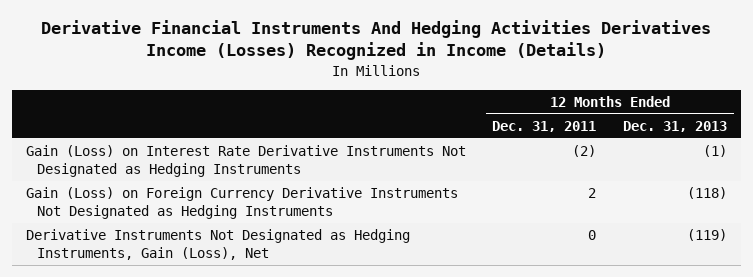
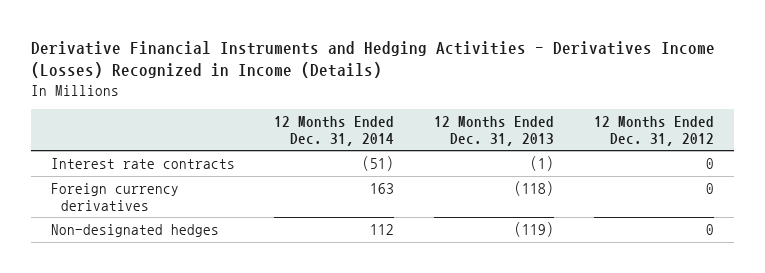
- Derivative Financial Instruments And Hedging Activities Derivatives Income (Losses) Recognized in Income (Details)
+ Derivative Financial Instruments and Hedging Activities - Derivatives Income (Losses) Recognized in Income (Details)
- | 12 Months Ended Dec. 31, 2011 | 12 Months Ended Dec. 31, 2013
+ | 12 Months Ended Dec. 31, 2014 | 12 Months Ended Dec. 31, 2013 | 12 Months Ended Dec. 31, 2012
- Gain (Loss) on Interest Rate Derivative Instruments Not Designated as Hedging Instruments | (2) | (1)
- Gain (Loss) on Foreign Currency Derivative Instruments Not Designated as Hedging Instruments | 2 | (118)
- Derivative Instruments Not Designated as Hedging Instruments, Gain (Loss), Net | 0 | (119)
+ Interest rate contracts | (51) | (1) | 0
+ Foreign currency derivatives | 163 | (118) | 0
+ Non-designated hedges | 112 | (119) | 0

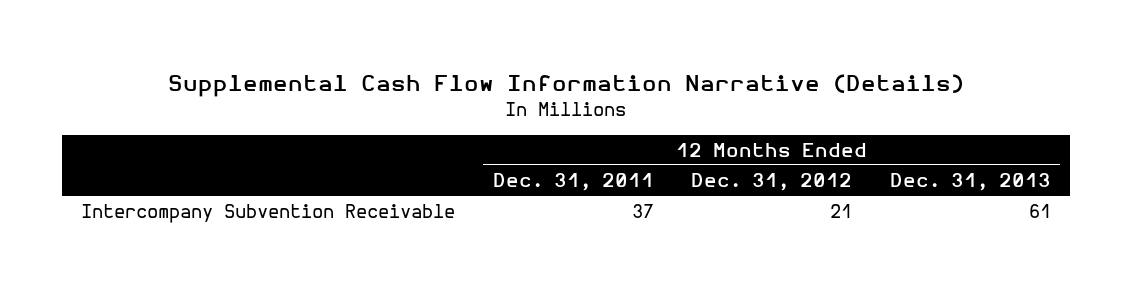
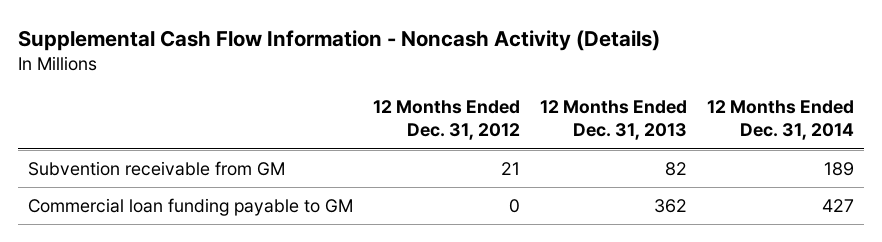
- Supplemental Cash Flow Information Narrative (Details)
+ Supplemental Cash Flow Information - Noncash Activity (Details)
- | 12 Months Ended Dec. 31, 2011 | 12 Months Ended Dec. 31, 2012 | 12 Months Ended Dec. 31, 2013
+ | 12 Months Ended Dec. 31, 2012 | 12 Months Ended Dec. 31, 2013 | 12 Months Ended Dec. 31, 2014
- Intercompany Subvention Receivable | 37 | 21 | 61
+ Subvention receivable from GM | 21 | 82 | 189
+ Commercial loan funding payable to GM | 0 | 362 | 427

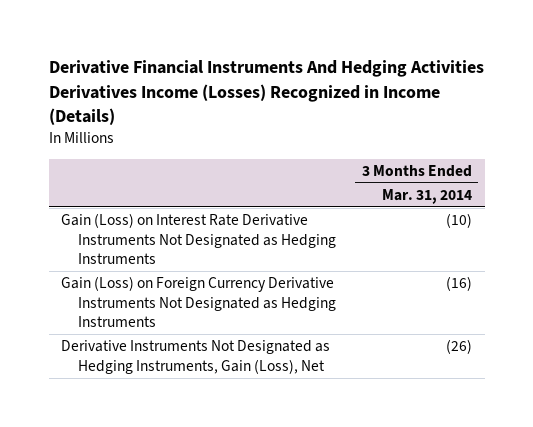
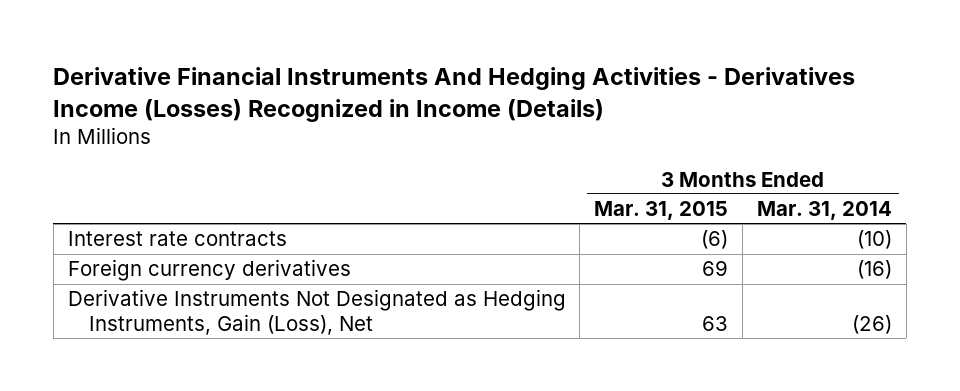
- Derivative Financial Instruments And Hedging Activities Derivatives Income (Losses) Recognized in Income (Details)
+ Derivative Financial Instruments And Hedging Activities - Derivatives Income (Losses) Recognized in Income (Details)
- | 3 Months Ended Mar. 31, 2014
+ | 3 Months Ended Mar. 31, 2015 | 3 Months Ended Mar. 31, 2014
- Gain (Loss) on Interest Rate Derivative Instruments Not Designated as Hedging Instruments | (10)
- Gain (Loss) on Foreign Currency Derivative Instruments Not Designated as Hedging Instruments | (16)
+ Interest rate contracts | (6) | (10)
+ Foreign currency derivatives | 69 | (16)

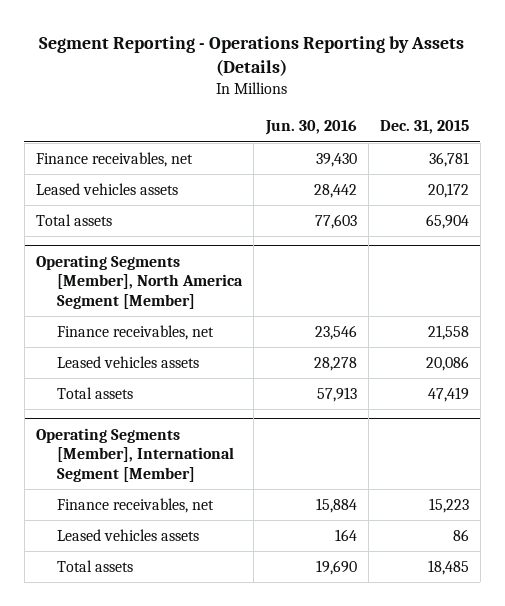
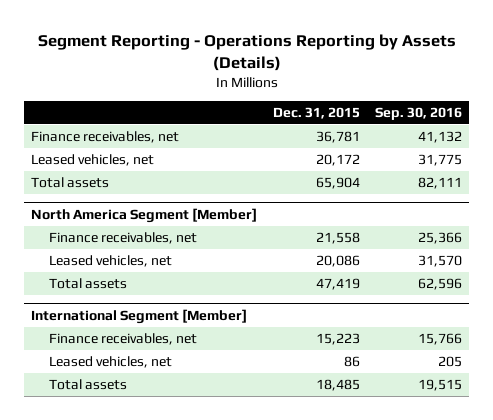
- | Jun. 30, 2016 | Dec. 31, 2015
+ | Dec. 31, 2015 | Sep. 30, 2016
- Leased vehicles assets | 28,442 | 20,172
+ Leased vehicles, net | 20,172 | 31,775
- Operating Segments [Member], North America Segment [Member]
+ North America Segment [Member]
- Leased vehicles assets | 28,278 | 20,086
+ Leased vehicles, net | 20,086 | 31,570
- Operating Segments [Member], International Segment [Member]
+ International Segment [Member]
- Leased vehicles assets | 164 | 86
+ Leased vehicles, net | 86 | 205

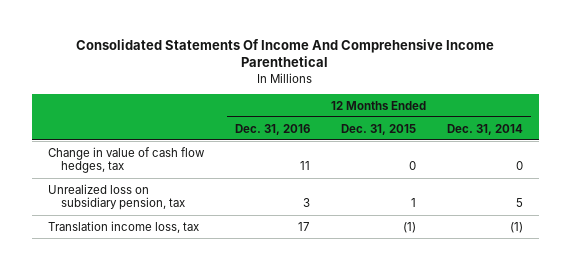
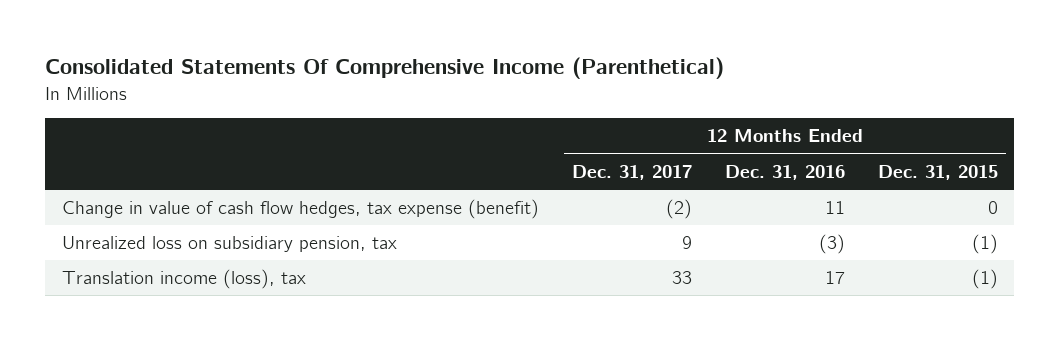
- Consolidated Statements Of Income And Comprehensive Income Parenthetical
+ Consolidated Statements Of Comprehensive Income (Parenthetical)
- | 12 Months Ended Dec. 31, 2016 | 12 Months Ended Dec. 31, 2015 | 12 Months Ended Dec. 31, 2014
+ | 12 Months Ended Dec. 31, 2017 | 12 Months Ended Dec. 31, 2016 | 12 Months Ended Dec. 31, 2015
- Change in value of cash flow hedges, tax | 11 | 0 | 0
- Unrealized loss on subsidiary pension, tax | 3 | 1 | 5
- Translation income loss, tax | 17 | (1) | (1)
+ Change in value of cash flow hedges, tax expense (benefit) | (2) | 11 | 0
+ Unrealized loss on subsidiary pension, tax | 9 | (3) | (1)
+ Translation income (loss), tax | 33 | 17 | (1)

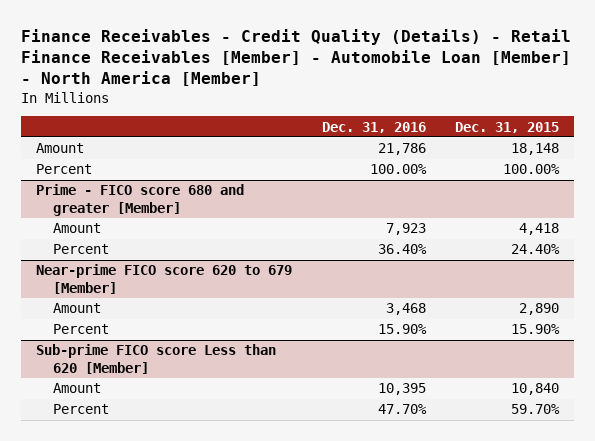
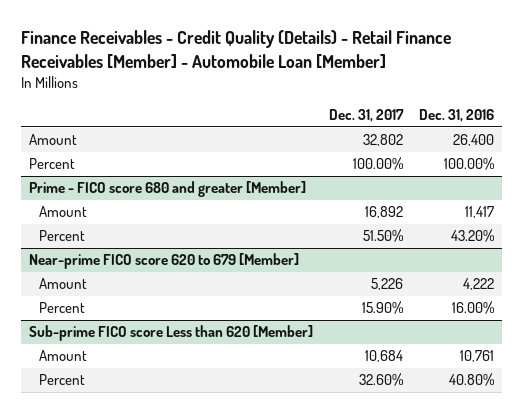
- Finance Receivables - Credit Quality (Details) - Retail Finance Receivables [Member] - Automobile Loan [Member] - North America [Member]
+ Finance Receivables - Credit Quality (Details) - Retail Finance Receivables [Member] - Automobile Loan [Member]
- | Dec. 31, 2016 | Dec. 31, 2015
+ | Dec. 31, 2017 | Dec. 31, 2016
- Amount | 21,786 | 18,148
+ Amount | 32,802 | 26,400
@ Prime - FICO score 680 and greater [Member]
- Amount | 7,923 | 4,418
- Percent | 36.40% | 24.40%
+ Amount | 16,892 | 11,417
+ Percent | 51.50% | 43.20%
@ Near-prime FICO score 620 to 679 [Member]
- Amount | 3,468 | 2,890
- Percent | 15.90% | 15.90%
+ Amount | 5,226 | 4,222
+ Percent | 15.90% | 16.00%
@ Sub-prime FICO score Less than 620 [Member]
- Amount | 10,395 | 10,840
- Percent | 47.70% | 59.70%
+ Amount | 10,684 | 10,761
+ Percent | 32.60% | 40.80%

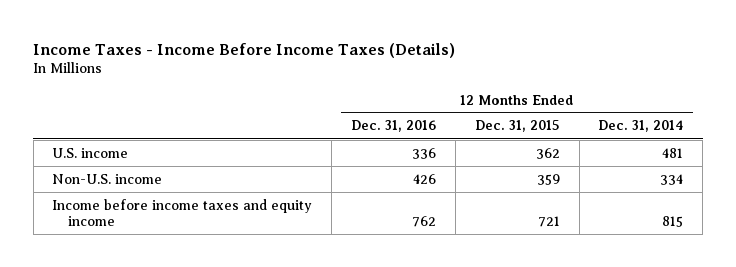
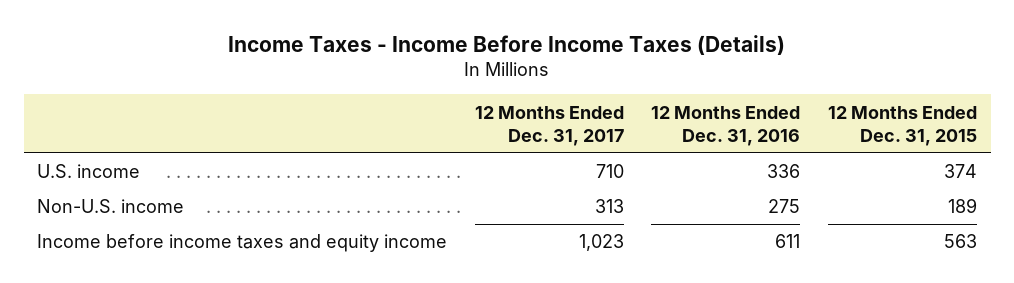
- | 12 Months Ended Dec. 31, 2016 | 12 Months Ended Dec. 31, 2015 | 12 Months Ended Dec. 31, 2014
+ | 12 Months Ended Dec. 31, 2017 | 12 Months Ended Dec. 31, 2016 | 12 Months Ended Dec. 31, 2015
- U.S. income | 336 | 362 | 481
- Non-U.S. income | 426 | 359 | 334
- Income before income taxes and equity income | 762 | 721 | 815
+ U.S. income | 710 | 336 | 374
+ Non-U.S. income | 313 | 275 | 189
+ Income before income taxes and equity income | 1,023 | 611 | 563

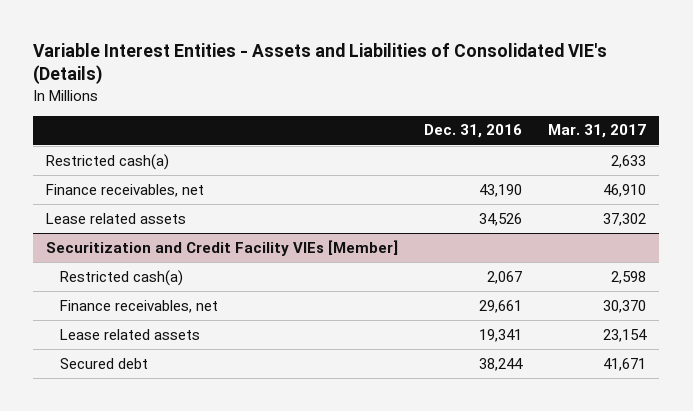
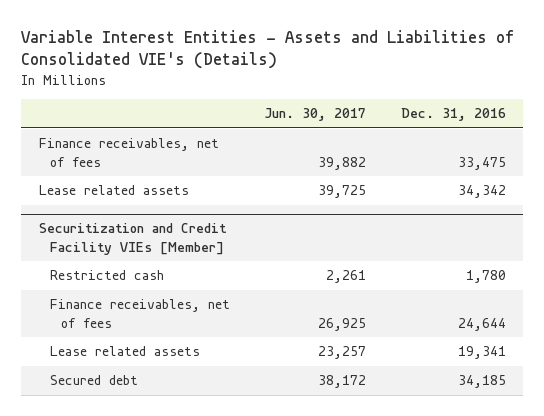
- | Dec. 31, 2016 | Mar. 31, 2017
+ | Jun. 30, 2017 | Dec. 31, 2016
- Restricted cash(a) | | 2,633
- Finance receivables, net | 43,190 | 46,910
- Lease related assets | 34,526 | 37,302
+ Finance receivables, net of fees | 39,882 | 33,475
+ Lease related assets | 39,725 | 34,342
@ Securitization and Credit Facility VIEs [Member]
- Restricted cash(a) | 2,067 | 2,598
- Finance receivables, net | 29,661 | 30,370
+ Restricted cash | 2,261 | 1,780
+ Finance receivables, net of fees | 26,925 | 24,644
- Secured debt | 38,244 | 41,671
+ Secured debt | 38,172 | 34,185

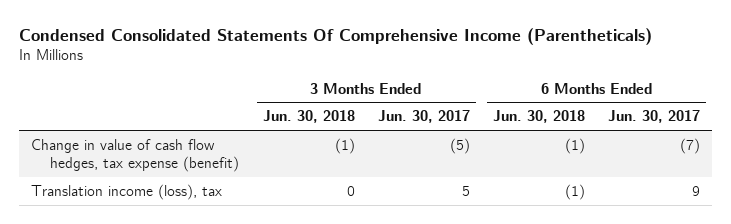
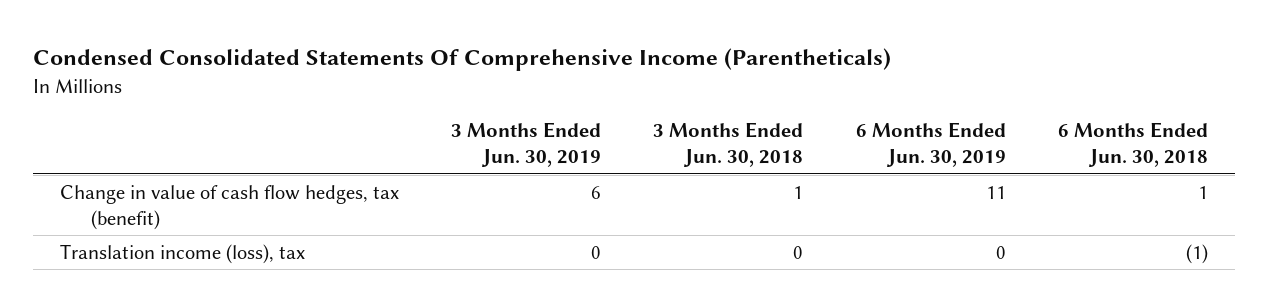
- | 3 Months Ended Jun. 30, 2018 | 3 Months Ended Jun. 30, 2017 | 6 Months Ended Jun. 30, 2018 | 6 Months Ended Jun. 30, 2017
+ | 3 Months Ended Jun. 30, 2019 | 3 Months Ended Jun. 30, 2018 | 6 Months Ended Jun. 30, 2019 | 6 Months Ended Jun. 30, 2018
- Change in value of cash flow hedges, tax expense (benefit) | (1) | (5) | (1) | (7)
+ Change in value of cash flow hedges, tax (benefit) | 6 | 1 | 11 | 1

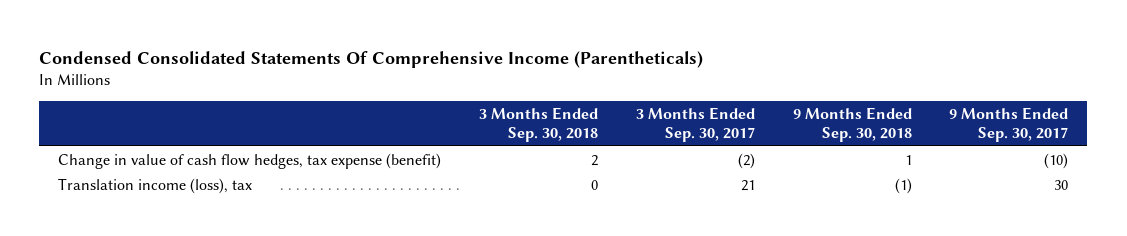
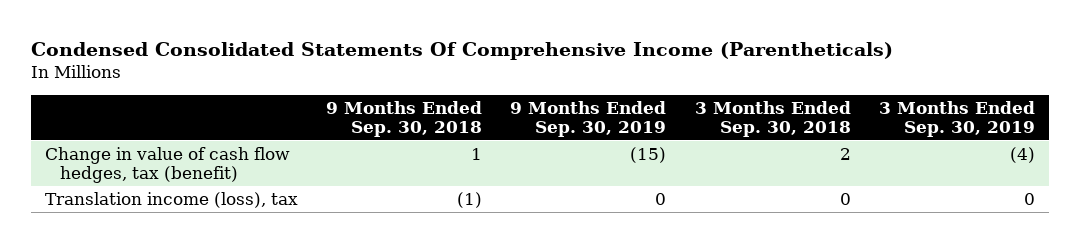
- | 3 Months Ended Sep. 30, 2018 | 3 Months Ended Sep. 30, 2017 | 9 Months Ended Sep. 30, 2018 | 9 Months Ended Sep. 30, 2017
+ | 9 Months Ended Sep. 30, 2018 | 9 Months Ended Sep. 30, 2019 | 3 Months Ended Sep. 30, 2018 | 3 Months Ended Sep. 30, 2019
- Change in value of cash flow hedges, tax expense (benefit) | 2 | (2) | 1 | (10)
+ Change in value of cash flow hedges, tax (benefit) | 1 | (15) | 2 | (4)

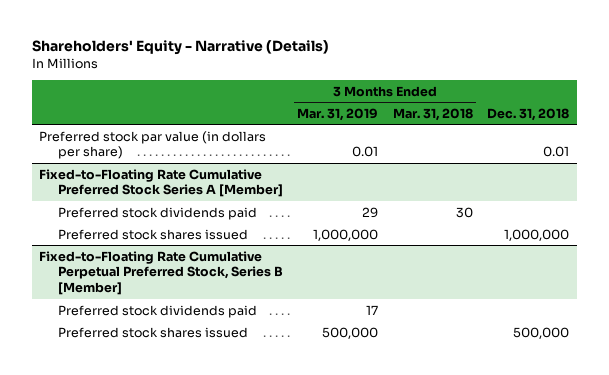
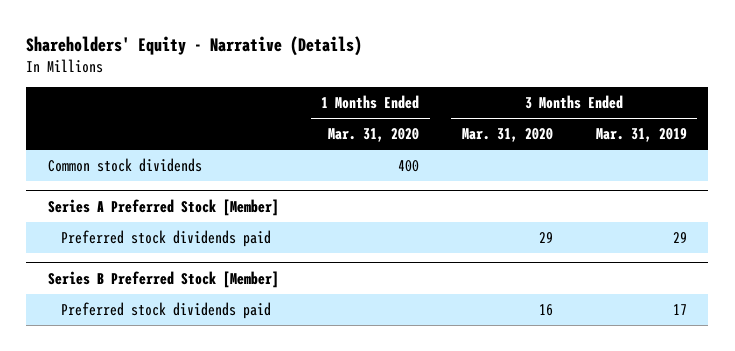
- | 3 Months Ended Mar. 31, 2019 | 3 Months Ended Mar. 31, 2018 | Dec. 31, 2018
+ | 1 Months Ended Mar. 31, 2020 | 3 Months Ended Mar. 31, 2020 | 3 Months Ended Mar. 31, 2019
- Preferred stock par value (in dollars per share) | 0.01 | | 0.01
- Fixed-to-Floating Rate Cumulative Preferred Stock Series A [Member]
+ Common stock dividends | 400 | |
+ Series A Preferred Stock [Member]
- Preferred stock shares issued | 1,000,000 | | 1,000,000
- Fixed-to-Floating Rate Cumulative Perpetual Preferred Stock, Series B [Member]
+ Series B Preferred Stock [Member]
- Preferred stock shares issued | 500,000 | | 500,000

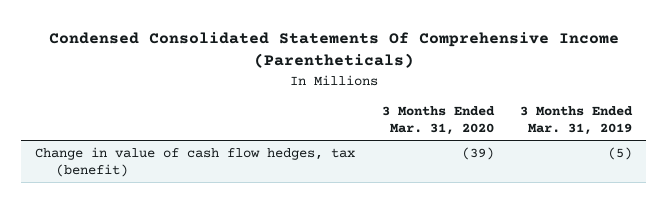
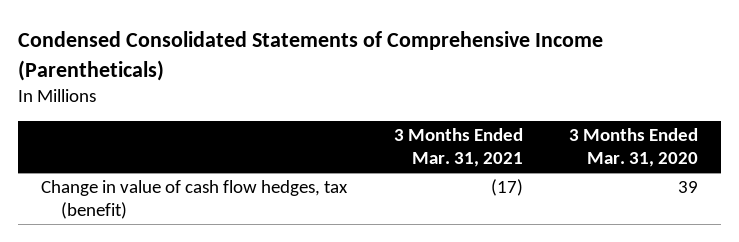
- Condensed Consolidated Statements Of Comprehensive Income (Parentheticals)
+ Condensed Consolidated Statements of Comprehensive Income (Parentheticals)
- | 3 Months Ended Mar. 31, 2020 | 3 Months Ended Mar. 31, 2019
+ | 3 Months Ended Mar. 31, 2021 | 3 Months Ended Mar. 31, 2020
- Change in value of cash flow hedges, tax (benefit) | (39) | (5)
+ Change in value of cash flow hedges, tax (benefit) | (17) | 39

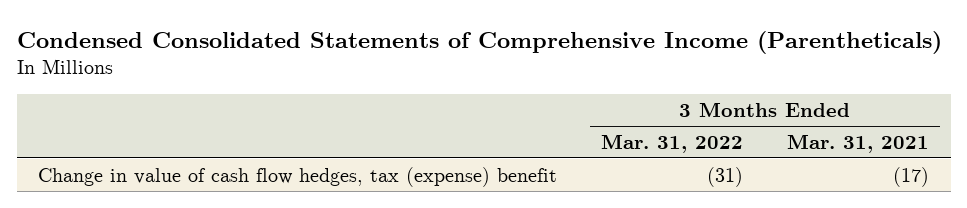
- | 3 Months Ended Mar. 31, 2021 | 3 Months Ended Mar. 31, 2020
+ | 3 Months Ended Mar. 31, 2022 | 3 Months Ended Mar. 31, 2021
- Change in value of cash flow hedges, tax (benefit) | (17) | 39
+ Change in value of cash flow hedges, tax (expense) benefit | (31) | (17)

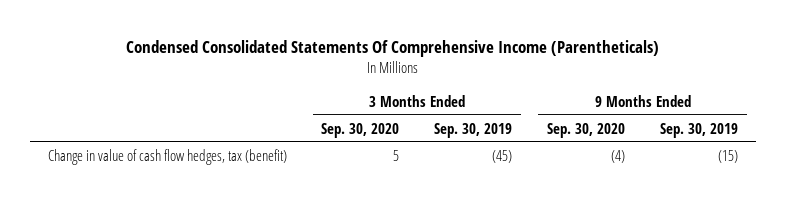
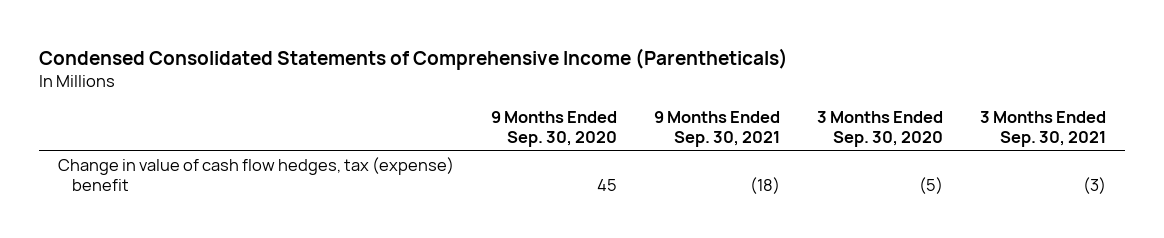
- Condensed Consolidated Statements Of Comprehensive Income (Parentheticals)
+ Condensed Consolidated Statements of Comprehensive Income (Parentheticals)
- | 3 Months Ended Sep. 30, 2020 | 3 Months Ended Sep. 30, 2019 | 9 Months Ended Sep. 30, 2020 | 9 Months Ended Sep. 30, 2019
+ | 9 Months Ended Sep. 30, 2020 | 9 Months Ended Sep. 30, 2021 | 3 Months Ended Sep. 30, 2020 | 3 Months Ended Sep. 30, 2021
- Change in value of cash flow hedges, tax (benefit) | 5 | (45) | (4) | (15)
+ Change in value of cash flow hedges, tax (expense) benefit | 45 | (18) | (5) | (3)

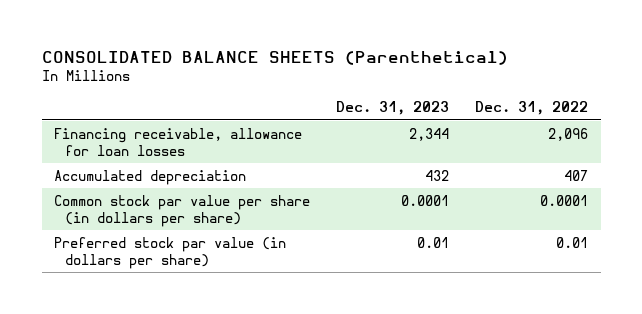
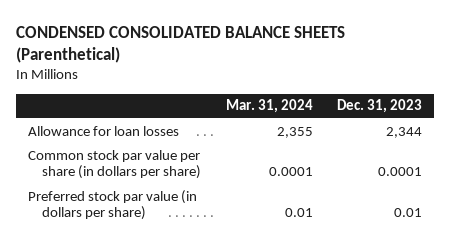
- CONSOLIDATED BALANCE SHEETS (Parenthetical)
+ CONDENSED CONSOLIDATED BALANCE SHEETS (Parenthetical)
- | Dec. 31, 2023 | Dec. 31, 2022
+ | Mar. 31, 2024 | Dec. 31, 2023
- Financing receivable, allowance for loan losses | 2,344 | 2,096
- Accumulated depreciation | 432 | 407
+ Allowance for loan losses | 2,355 | 2,344

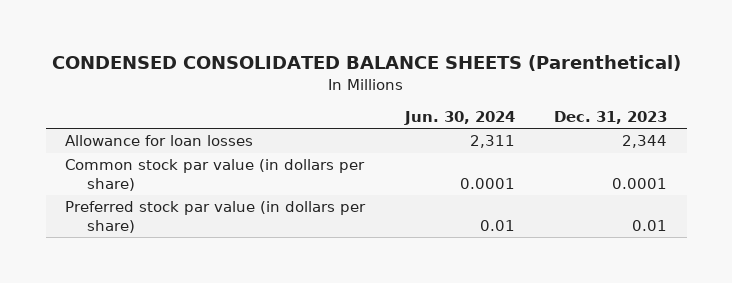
- | Mar. 31, 2024 | Dec. 31, 2023
+ | Jun. 30, 2024 | Dec. 31, 2023
- Common stock par value per share (in dollars per share) | 0.0001 | 0.0001
+ Common stock par value (in dollars per share) | 0.0001 | 0.0001

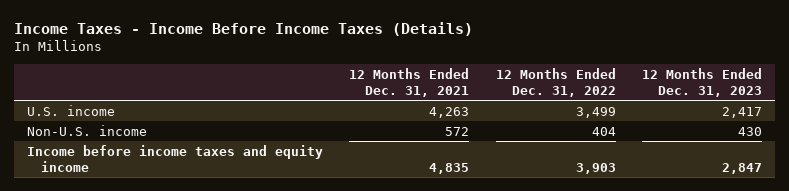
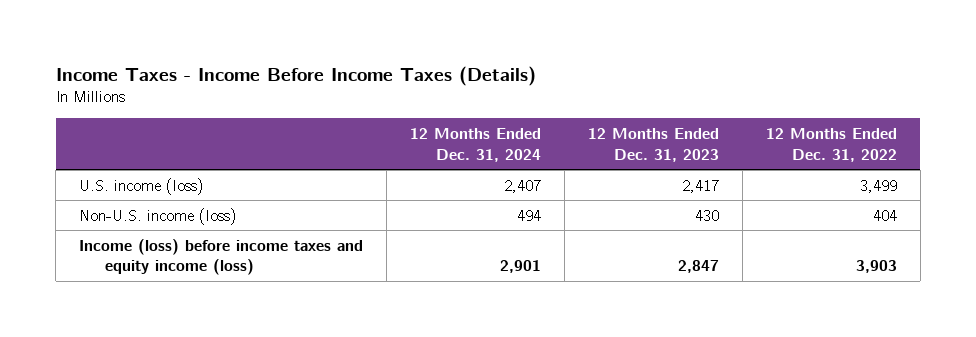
- | 12 Months Ended Dec. 31, 2021 | 12 Months Ended Dec. 31, 2022 | 12 Months Ended Dec. 31, 2023
+ | 12 Months Ended Dec. 31, 2024 | 12 Months Ended Dec. 31, 2023 | 12 Months Ended Dec. 31, 2022
- U.S. income | 4,263 | 3,499 | 2,417
- Non-U.S. income | 572 | 404 | 430
- Income before income taxes and equity income | 4,835 | 3,903 | 2,847
+ U.S. income (loss) | 2,407 | 2,417 | 3,499
+ Non-U.S. income (loss) | 494 | 430 | 404
+ Income (loss) before income taxes and equity income (loss) | 2,901 | 2,847 | 3,903

